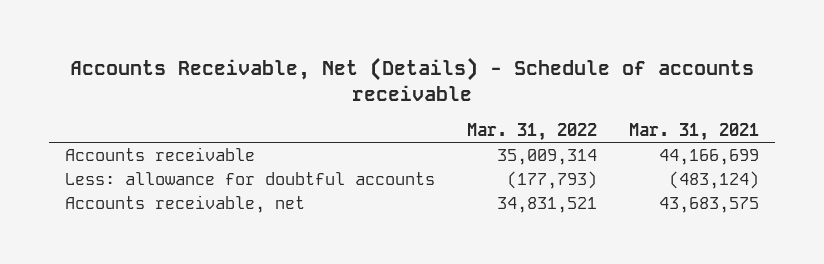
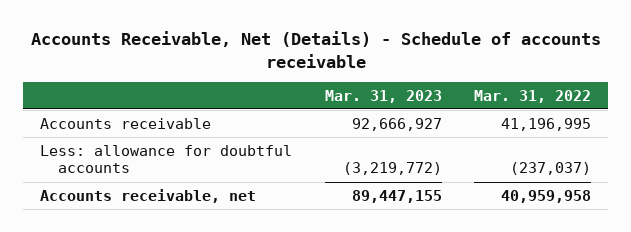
- | Mar. 31, 2022 | Mar. 31, 2021
+ | Mar. 31, 2023 | Mar. 31, 2022
- Accounts receivable | 35,009,314 | 44,166,699
- Less: allowance for doubtful accounts | (177,793) | (483,124)
- Accounts receivable, net | 34,831,521 | 43,683,575
+ Accounts receivable | 92,666,927 | 41,196,995
+ Less: allowance for doubtful accounts | (3,219,772) | (237,037)
+ Accounts receivable, net | 89,447,155 | 40,959,958

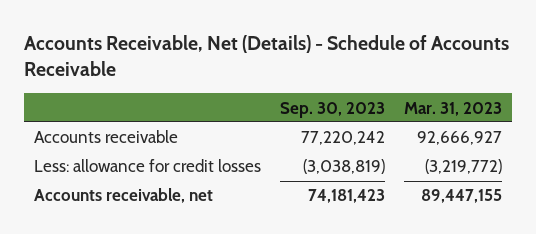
- Accounts Receivable, Net (Details) - Schedule of accounts receivable
+ Accounts Receivable, Net (Details) - Schedule of Accounts Receivable
- | Mar. 31, 2023 | Mar. 31, 2022
+ | Sep. 30, 2023 | Mar. 31, 2023
- Less: allowance for doubtful accounts | (3,219,772) | (237,037)
+ Less: allowance for credit losses | (3,038,819) | (3,219,772)

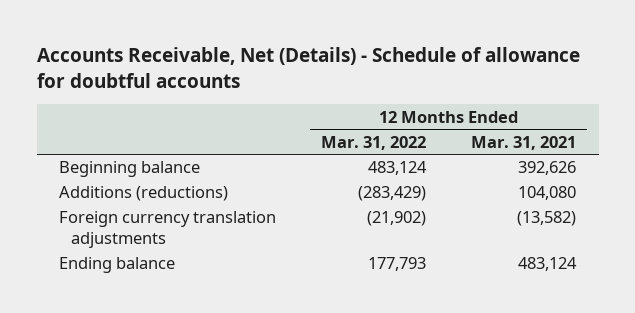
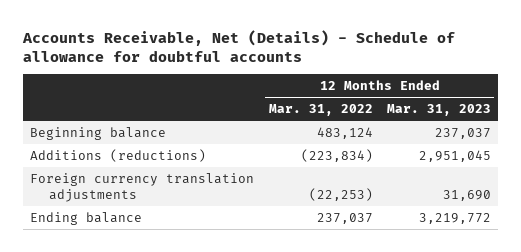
- | 12 Months Ended Mar. 31, 2022 | 12 Months Ended Mar. 31, 2021
+ | 12 Months Ended Mar. 31, 2022 | 12 Months Ended Mar. 31, 2023
- Additions (reductions) | (283,429) | 104,080
- Foreign currency translation adjustments | (21,902) | (13,582)
- Ending balance | 177,793 | 483,124
+ Additions (reductions) | (223,834) | 2,951,045
+ Foreign currency translation adjustments | (22,253) | 31,690
+ Ending balance | 237,037 | 3,219,772

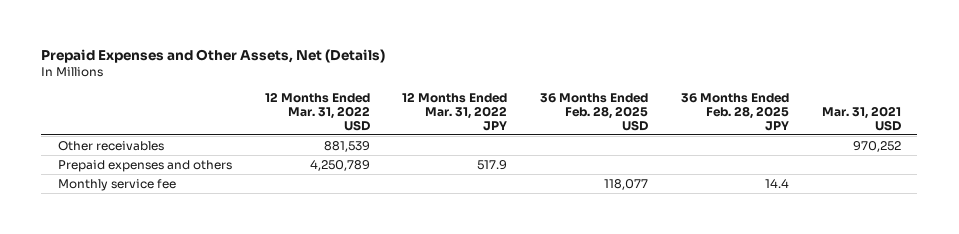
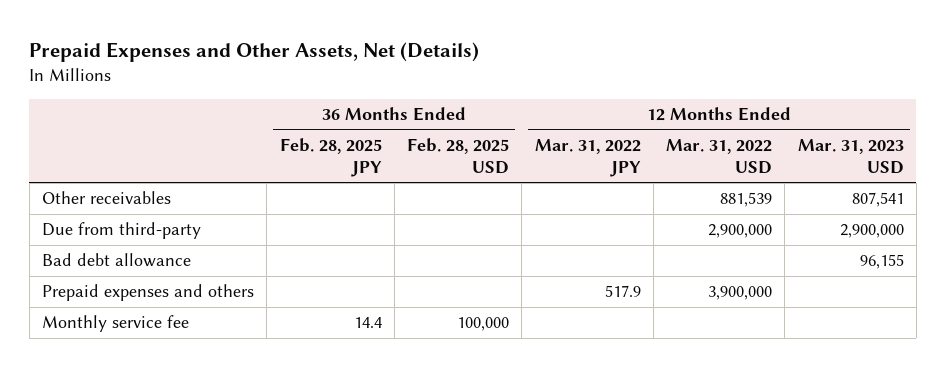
- | 12 Months Ended Mar. 31, 2022 USD | 12 Months Ended Mar. 31, 2022 JPY | 36 Months Ended Feb. 28, 2025 USD | 36 Months Ended Feb. 28, 2025 JPY | Mar. 31, 2021 USD
+ | 36 Months Ended Feb. 28, 2025 JPY | 36 Months Ended Feb. 28, 2025 USD | 12 Months Ended Mar. 31, 2022 JPY | 12 Months Ended Mar. 31, 2022 USD | 12 Months Ended Mar. 31, 2023 USD
- Prepaid expenses and others | 4,250,789 | 517.9 | | |
- Monthly service fee | | | 118,077 | 14.4 |
+ Due from third-party | | | | 2,900,000 | 2,900,000
+ Bad debt allowance | | | | | 96,155
+ Prepaid expenses and others | | | 517.9 | 3,900,000 |
+ Monthly service fee | 14.4 | 100,000 | | |

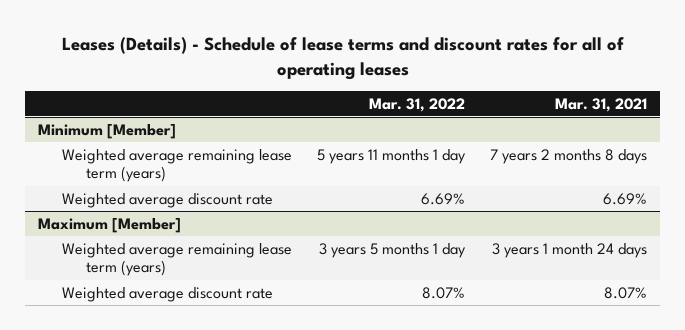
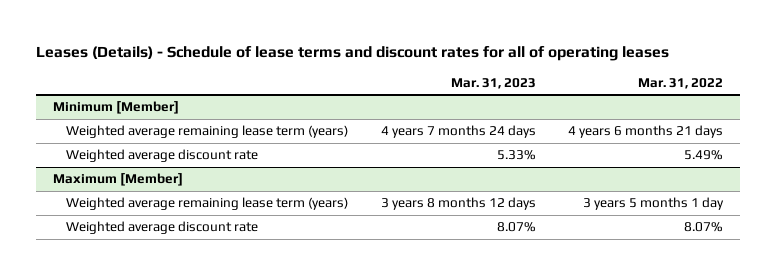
- | Mar. 31, 2022 | Mar. 31, 2021
+ | Mar. 31, 2023 | Mar. 31, 2022
@ Minimum [Member]
- Weighted average remaining lease term (years) | 5 years 11 months 1 day | 7 years 2 months 8 days
- Weighted average discount rate | 6.69% | 6.69%
+ Weighted average remaining lease term (years) | 4 years 7 months 24 days | 4 years 6 months 21 days
+ Weighted average discount rate | 5.33% | 5.49%

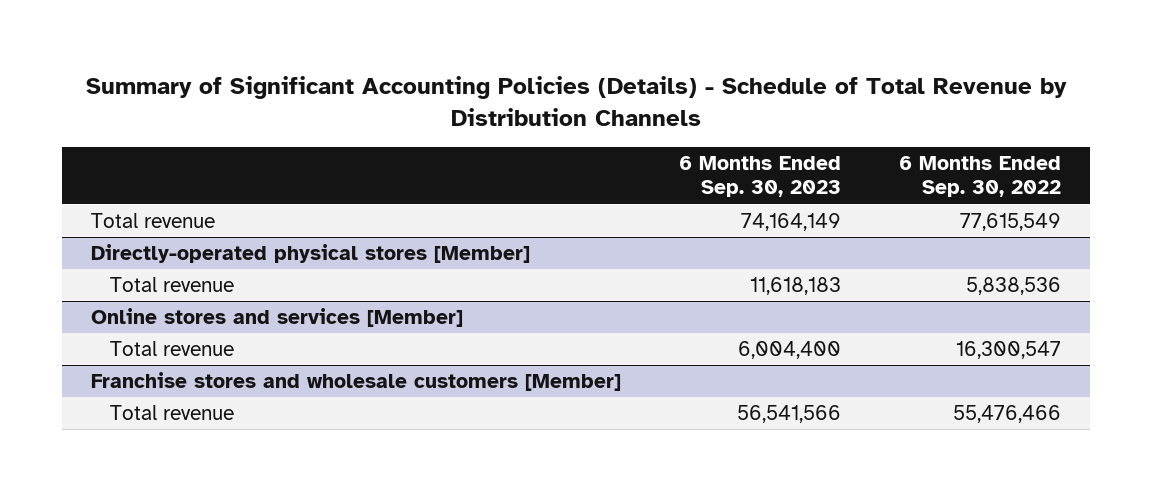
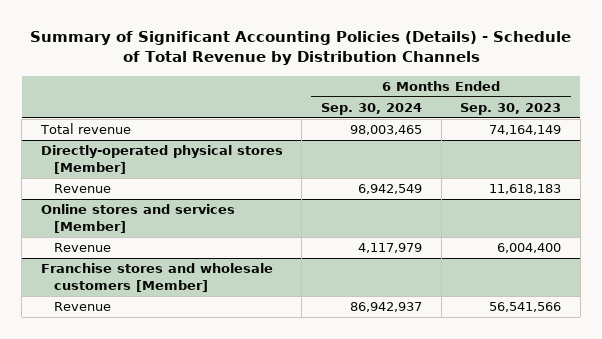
- | 6 Months Ended Sep. 30, 2023 | 6 Months Ended Sep. 30, 2022
+ | 6 Months Ended Sep. 30, 2024 | 6 Months Ended Sep. 30, 2023
@ Directly-operated physical stores [Member]
- Total revenue | 11,618,183 | 5,838,536
+ Revenue | 6,942,549 | 11,618,183
@ Online stores and services [Member]
- Total revenue | 6,004,400 | 16,300,547
+ Revenue | 4,117,979 | 6,004,400
@ Franchise stores and wholesale customers [Member]
- Total revenue | 56,541,566 | 55,476,466
+ Revenue | 86,942,937 | 56,541,566

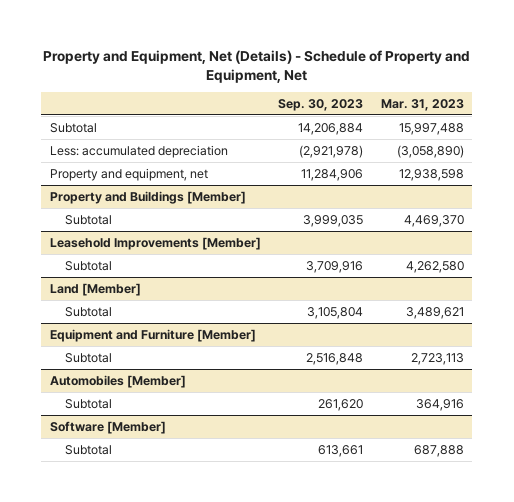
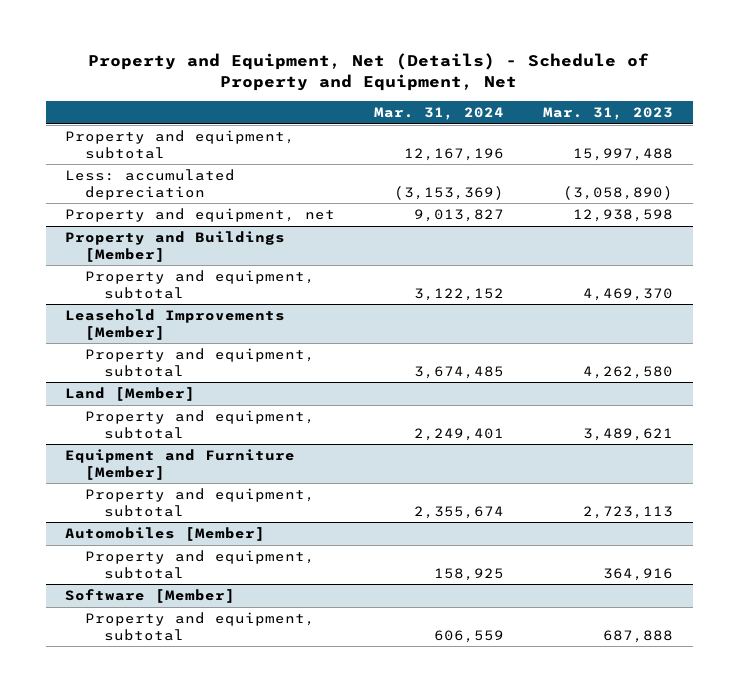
- | Sep. 30, 2023 | Mar. 31, 2023
+ | Mar. 31, 2024 | Mar. 31, 2023
- Subtotal | 14,206,884 | 15,997,488
+ Property and equipment, subtotal | 12,167,196 | 15,997,488
@ Property and Buildings [Member]
- Subtotal | 3,999,035 | 4,469,370
+ Property and equipment, subtotal | 3,122,152 | 4,469,370
@ Leasehold Improvements [Member]
- Subtotal | 3,709,916 | 4,262,580
+ Property and equipment, subtotal | 3,674,485 | 4,262,580
@ Land [Member]
- Subtotal | 3,105,804 | 3,489,621
+ Property and equipment, subtotal | 2,249,401 | 3,489,621
@ Equipment and Furniture [Member]
- Subtotal | 2,516,848 | 2,723,113
+ Property and equipment, subtotal | 2,355,674 | 2,723,113
@ Automobiles [Member]
- Subtotal | 261,620 | 364,916
+ Property and equipment, subtotal | 158,925 | 364,916
@ Software [Member]
- Subtotal | 613,661 | 687,888
+ Property and equipment, subtotal | 606,559 | 687,888

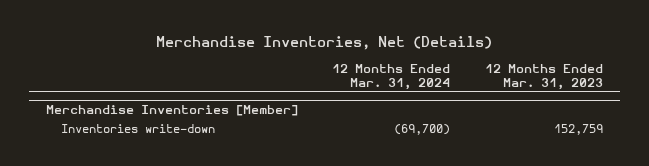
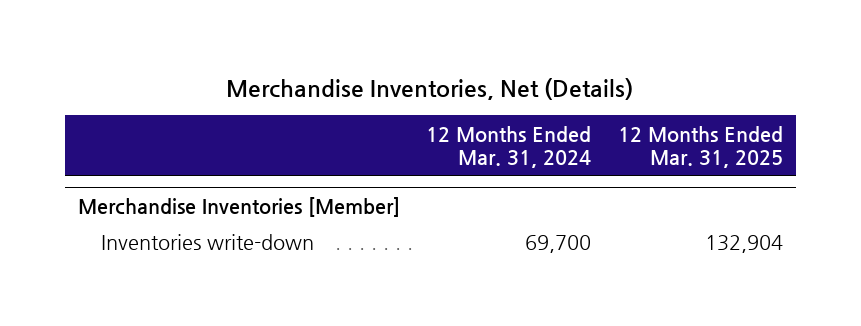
- | 12 Months Ended Mar. 31, 2024 | 12 Months Ended Mar. 31, 2023
+ | 12 Months Ended Mar. 31, 2024 | 12 Months Ended Mar. 31, 2025
@ Merchandise Inventories [Member]
- Inventories write-down | (69,700) | 152,759
+ Inventories write-down | 69,700 | 132,904

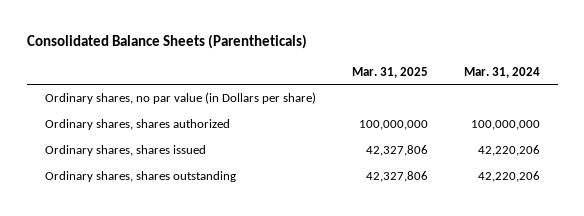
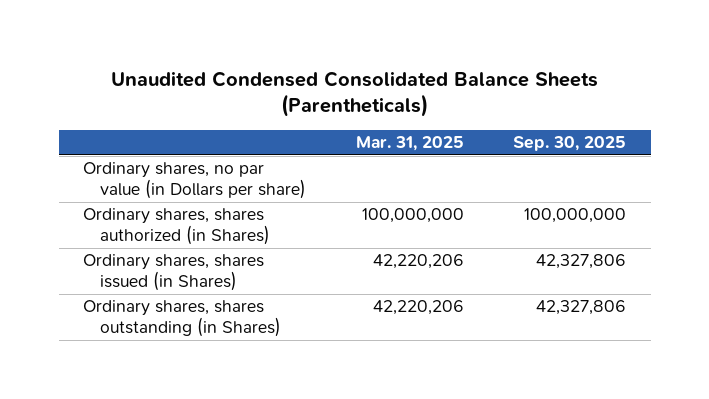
- Consolidated Balance Sheets (Parentheticals)
+ Unaudited Condensed Consolidated Balance Sheets (Parentheticals)
- | Mar. 31, 2025 | Mar. 31, 2024
+ | Mar. 31, 2025 | Sep. 30, 2025
- Ordinary shares, shares authorized | 100,000,000 | 100,000,000
- Ordinary shares, shares issued | 42,327,806 | 42,220,206
- Ordinary shares, shares outstanding | 42,327,806 | 42,220,206
+ Ordinary shares, shares authorized (in Shares) | 100,000,000 | 100,000,000
+ Ordinary shares, shares issued (in Shares) | 42,220,206 | 42,327,806
+ Ordinary shares, shares outstanding (in Shares) | 42,220,206 | 42,327,806

